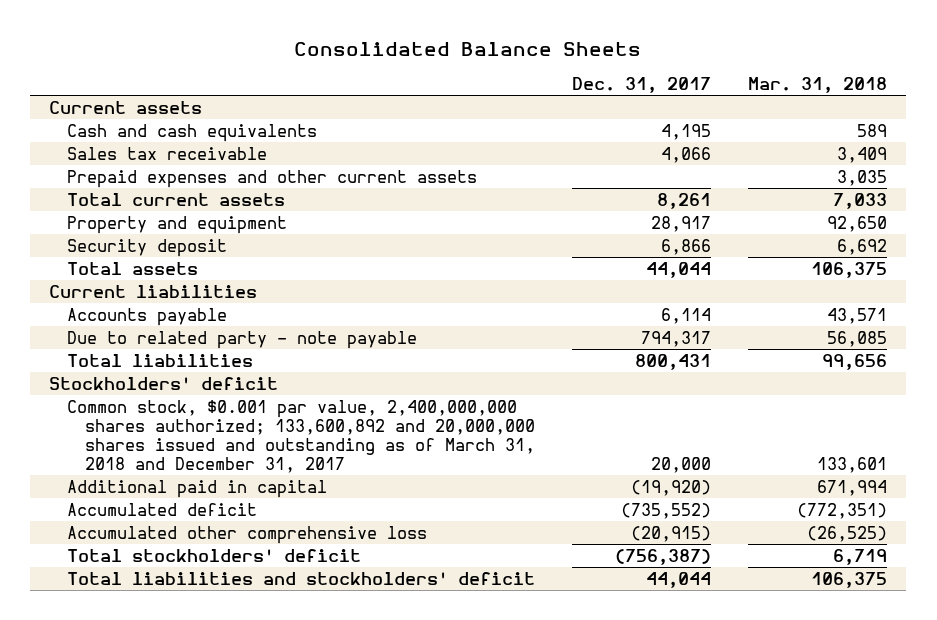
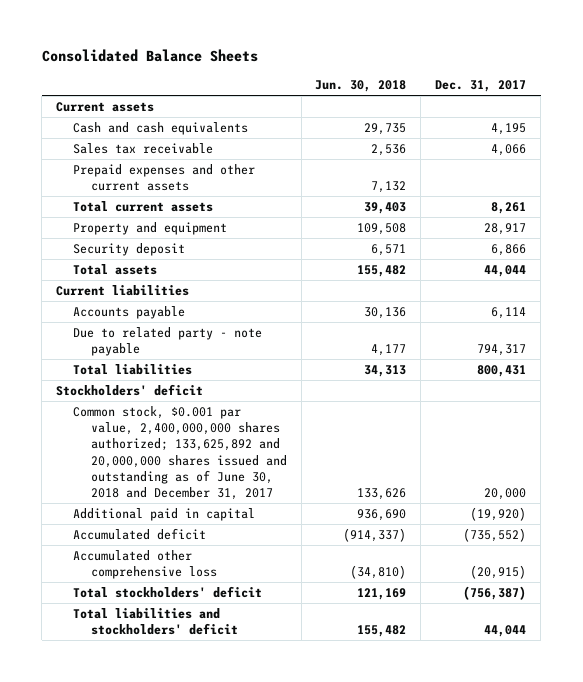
- | Dec. 31, 2017 | Mar. 31, 2018
+ | Jun. 30, 2018 | Dec. 31, 2017
- Common stock, $0.001 par value, 2,400,000,000 shares authorized; 133,600,892 and 20,000,000 shares issued and outstanding as of March 31, 2018 and December 31, 2017 | 20,000 | 133,601
+ Common stock, $0.001 par value, 2,400,000,000 shares authorized; 133,625,892 and 20,000,000 shares issued and outstanding as of June 30, 2018 and December 31, 2017 | 133,626 | 20,000

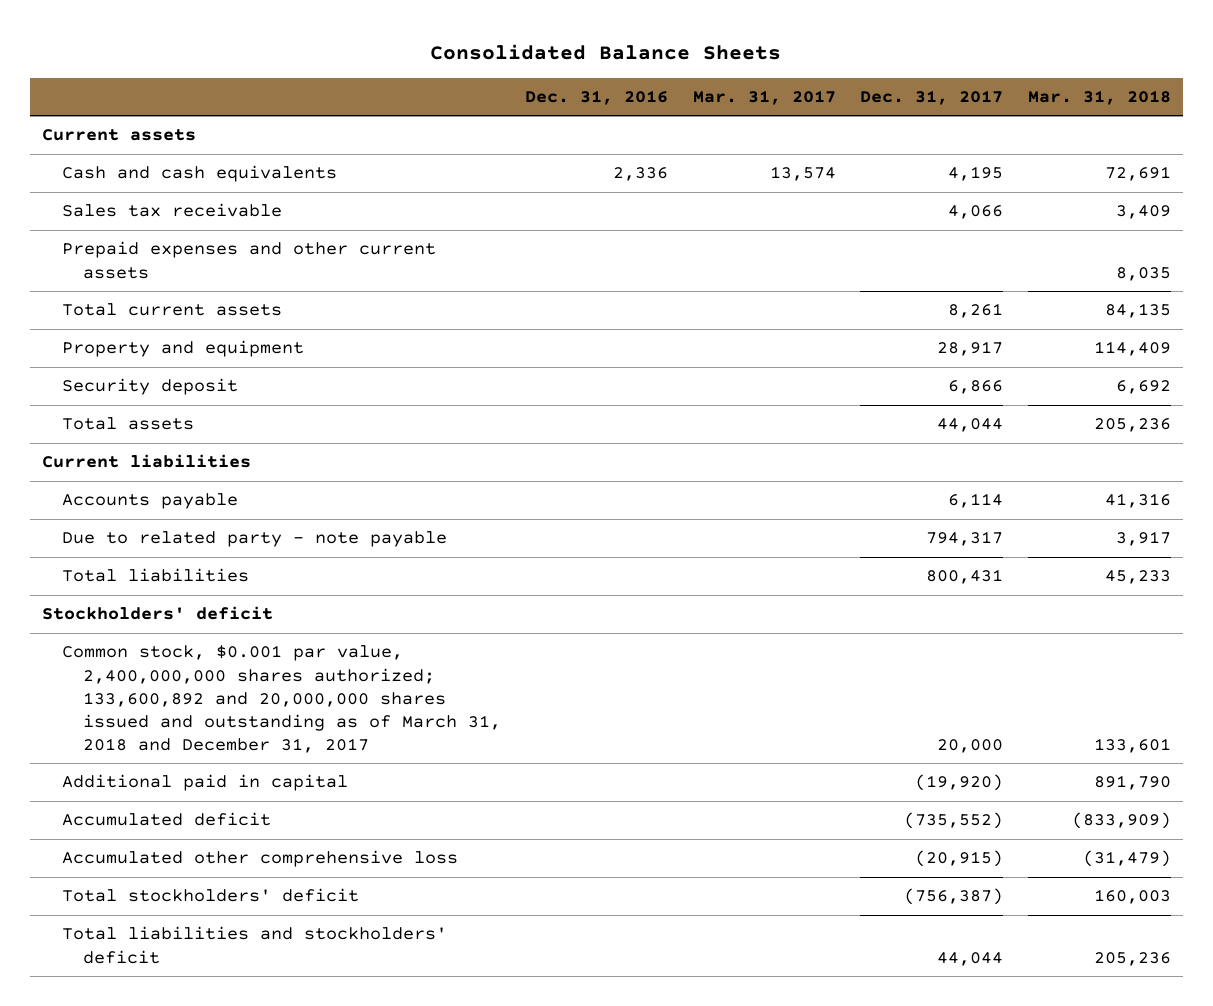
- | Jun. 30, 2018 | Dec. 31, 2017
+ | Dec. 31, 2016 | Mar. 31, 2017 | Dec. 31, 2017 | Mar. 31, 2018
- Common stock, $0.001 par value, 2,400,000,000 shares authorized; 133,625,892 and 20,000,000 shares issued and outstanding as of June 30, 2018 and December 31, 2017 | 133,626 | 20,000
+ Common stock, $0.001 par value, 2,400,000,000 shares authorized; 133,600,892 and 20,000,000 shares issued and outstanding as of March 31, 2018 and December 31, 2017 | | | 20,000 | 133,601

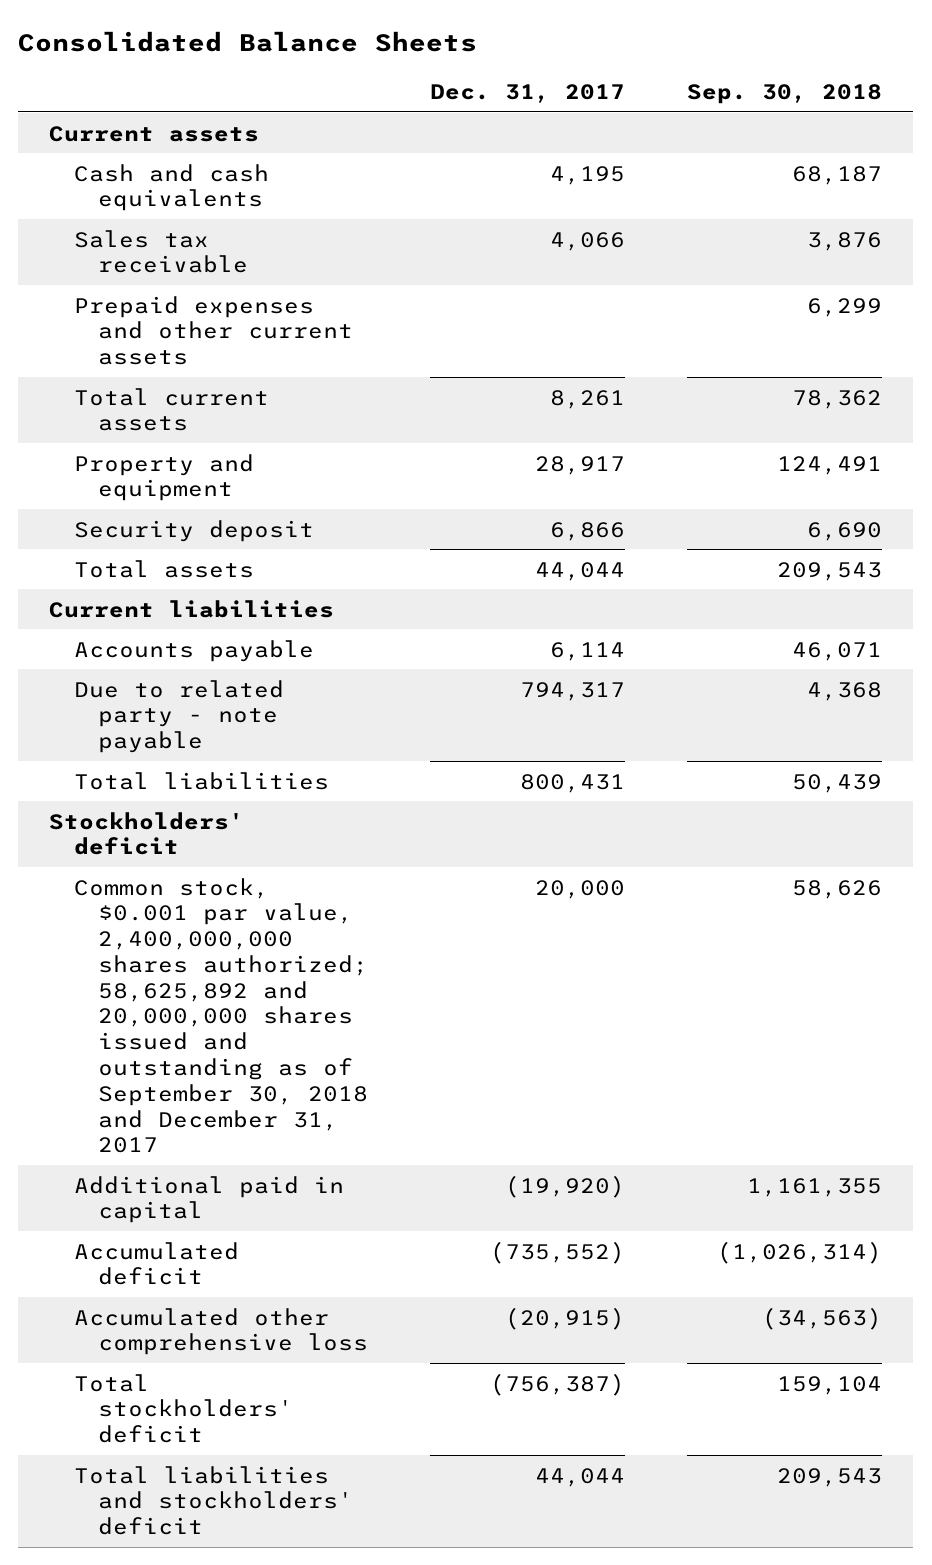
- | Dec. 31, 2016 | Mar. 31, 2017 | Dec. 31, 2017 | Mar. 31, 2018
+ | Dec. 31, 2017 | Sep. 30, 2018
- Common stock, $0.001 par value, 2,400,000,000 shares authorized; 133,600,892 and 20,000,000 shares issued and outstanding as of March 31, 2018 and December 31, 2017 | | | 20,000 | 133,601
+ Common stock, $0.001 par value, 2,400,000,000 shares authorized; 58,625,892 and 20,000,000 shares issued and outstanding as of September 30, 2018 and December 31, 2017 | 20,000 | 58,626

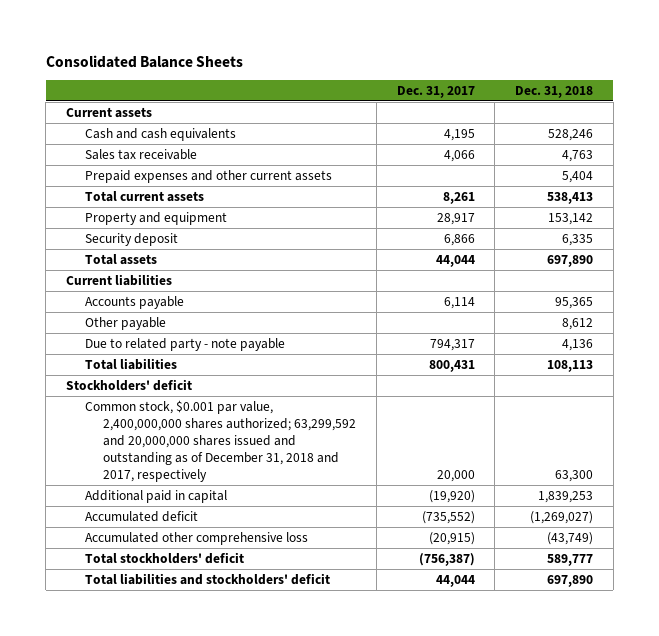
- | Dec. 31, 2017 | Sep. 30, 2018
+ | Dec. 31, 2017 | Dec. 31, 2018
+ Other payable | | 8,612
- Common stock, $0.001 par value, 2,400,000,000 shares authorized; 58,625,892 and 20,000,000 shares issued and outstanding as of September 30, 2018 and December 31, 2017 | 20,000 | 58,626
+ Common stock, $0.001 par value, 2,400,000,000 shares authorized; 63,299,592 and 20,000,000 shares issued and outstanding as of December 31, 2018 and 2017, respectively | 20,000 | 63,300

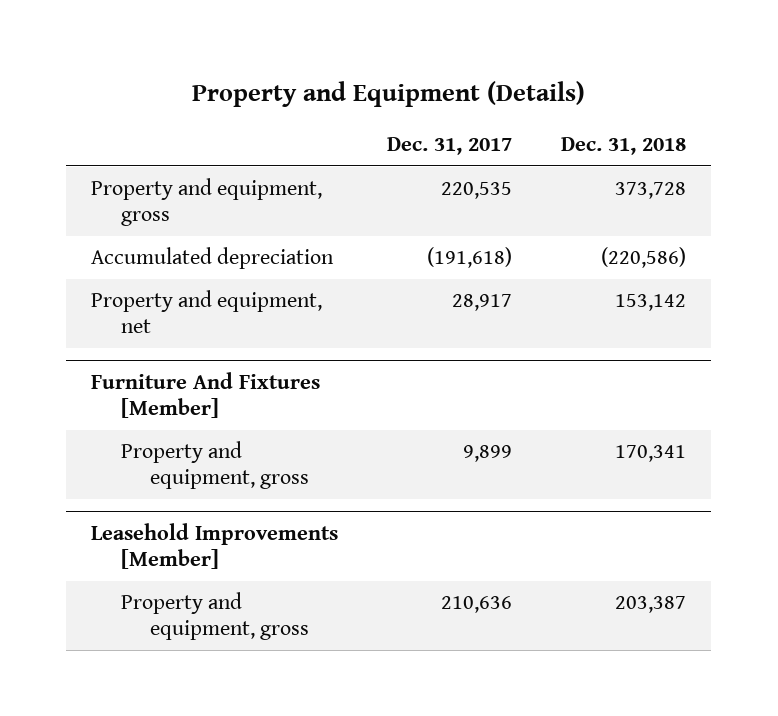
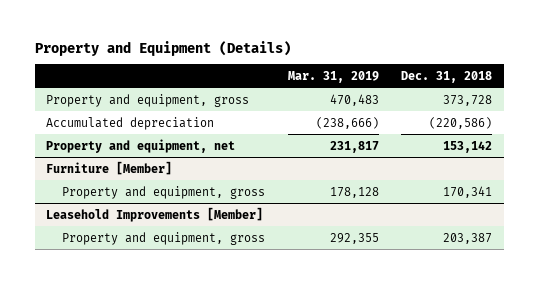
- | Dec. 31, 2017 | Dec. 31, 2018
+ | Mar. 31, 2019 | Dec. 31, 2018
- Furniture And Fixtures [Member]
+ Furniture [Member]

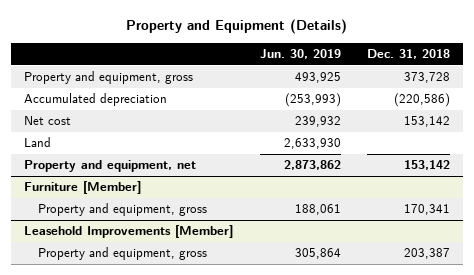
- | Mar. 31, 2019 | Dec. 31, 2018
+ | Jun. 30, 2019 | Dec. 31, 2018
+ Net cost | 239,932 | 153,142
+ Land | 2,633,930 |

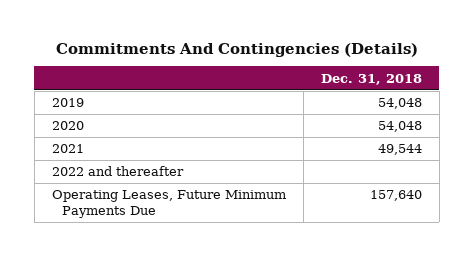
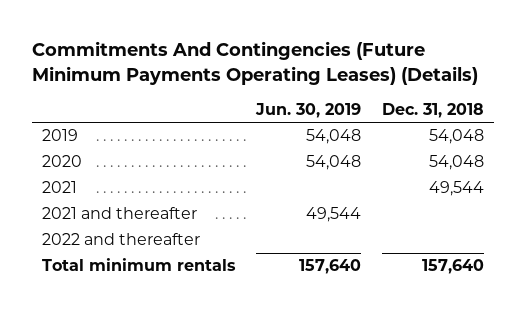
- Commitments And Contingencies (Details)
+ Commitments And Contingencies (Future Minimum Payments Operating Leases) (Details)
- | Dec. 31, 2018
+ | Jun. 30, 2019 | Dec. 31, 2018
+ 2021 and thereafter | 49,544 |
- Operating Leases, Future Minimum Payments Due | 157,640
+ Total minimum rentals | 157,640 | 157,640

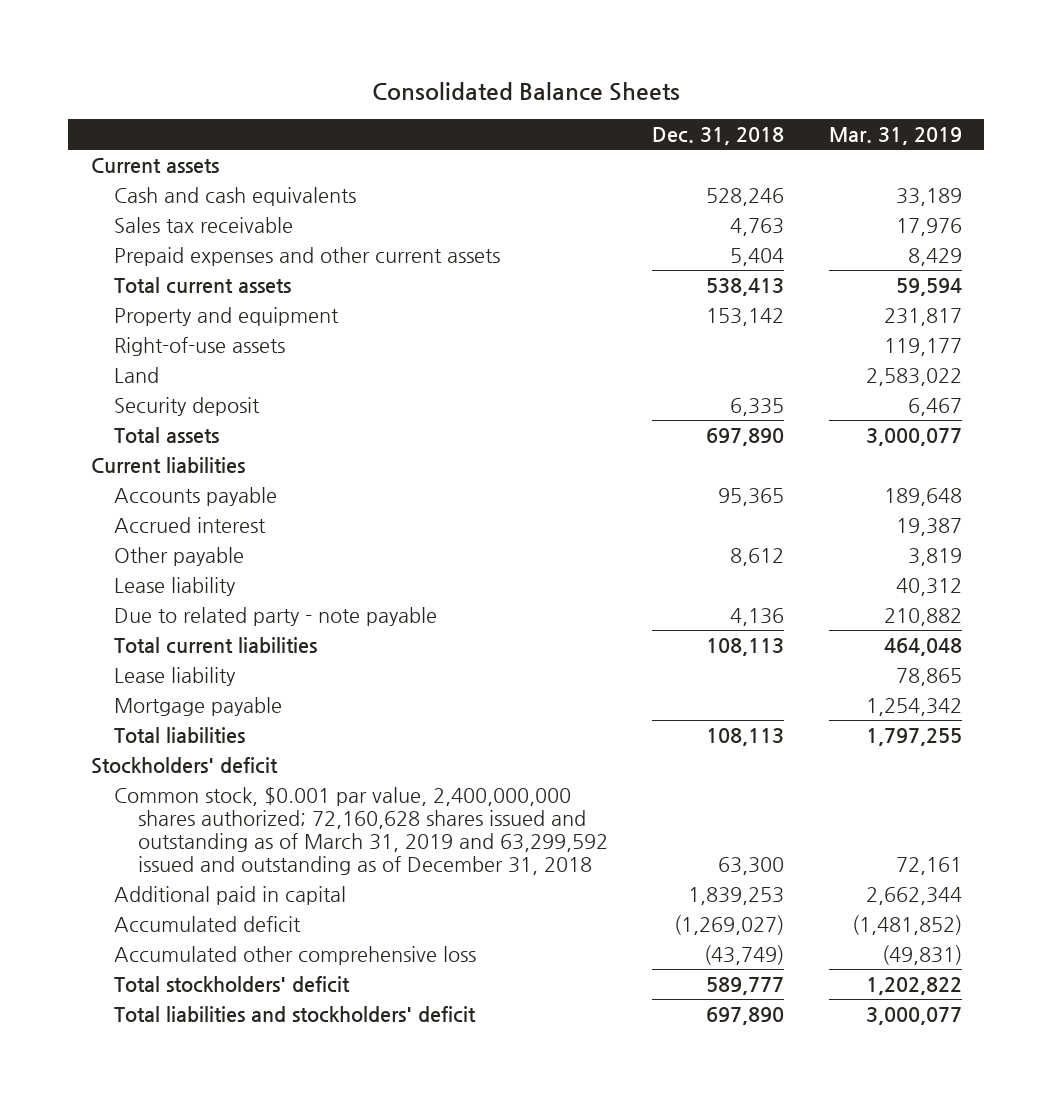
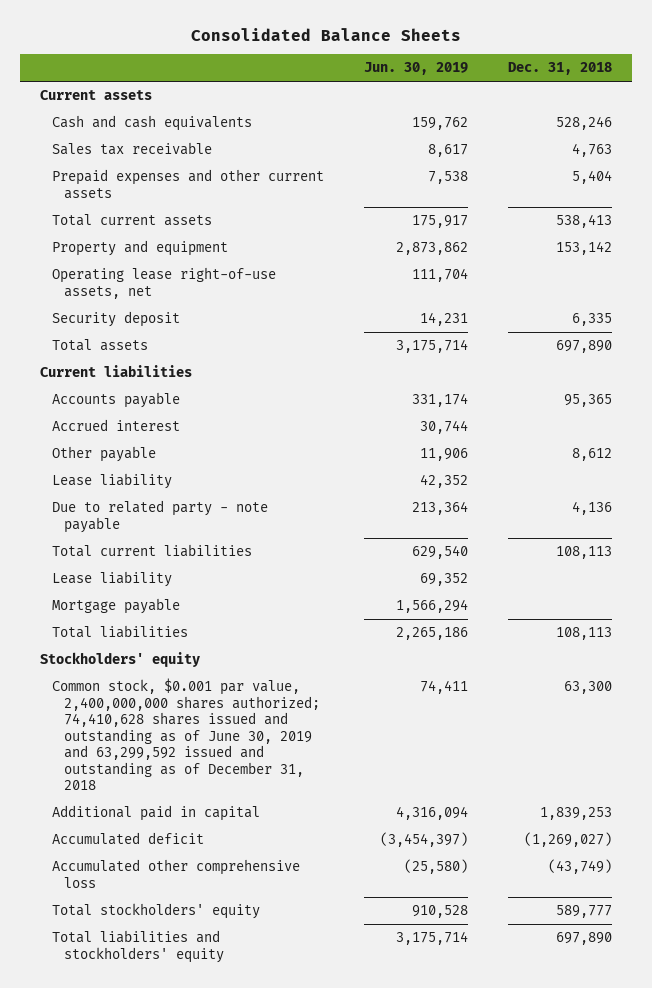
- | Dec. 31, 2018 | Mar. 31, 2019
+ | Jun. 30, 2019 | Dec. 31, 2018
- Right-of-use assets | | 119,177
- Land | | 2,583,022
+ Operating lease right-of-use assets, net | 111,704 |
- Stockholders' deficit
- Common stock, $0.001 par value, 2,400,000,000 shares authorized; 72,160,628 shares issued and outstanding as of March 31, 2019 and 63,299,592 issued and outstanding as of December 31, 2018 | 63,300 | 72,161
+ Stockholders' equity
+ Common stock, $0.001 par value, 2,400,000,000 shares authorized; 74,410,628 shares issued and outstanding as of June 30, 2019 and 63,299,592 issued and outstanding as of December 31, 2018 | 74,411 | 63,300
- Total stockholders' deficit | 589,777 | 1,202,822
- Total liabilities and stockholders' deficit | 697,890 | 3,000,077
+ Total stockholders' equity | 910,528 | 589,777
+ Total liabilities and stockholders' equity | 3,175,714 | 697,890

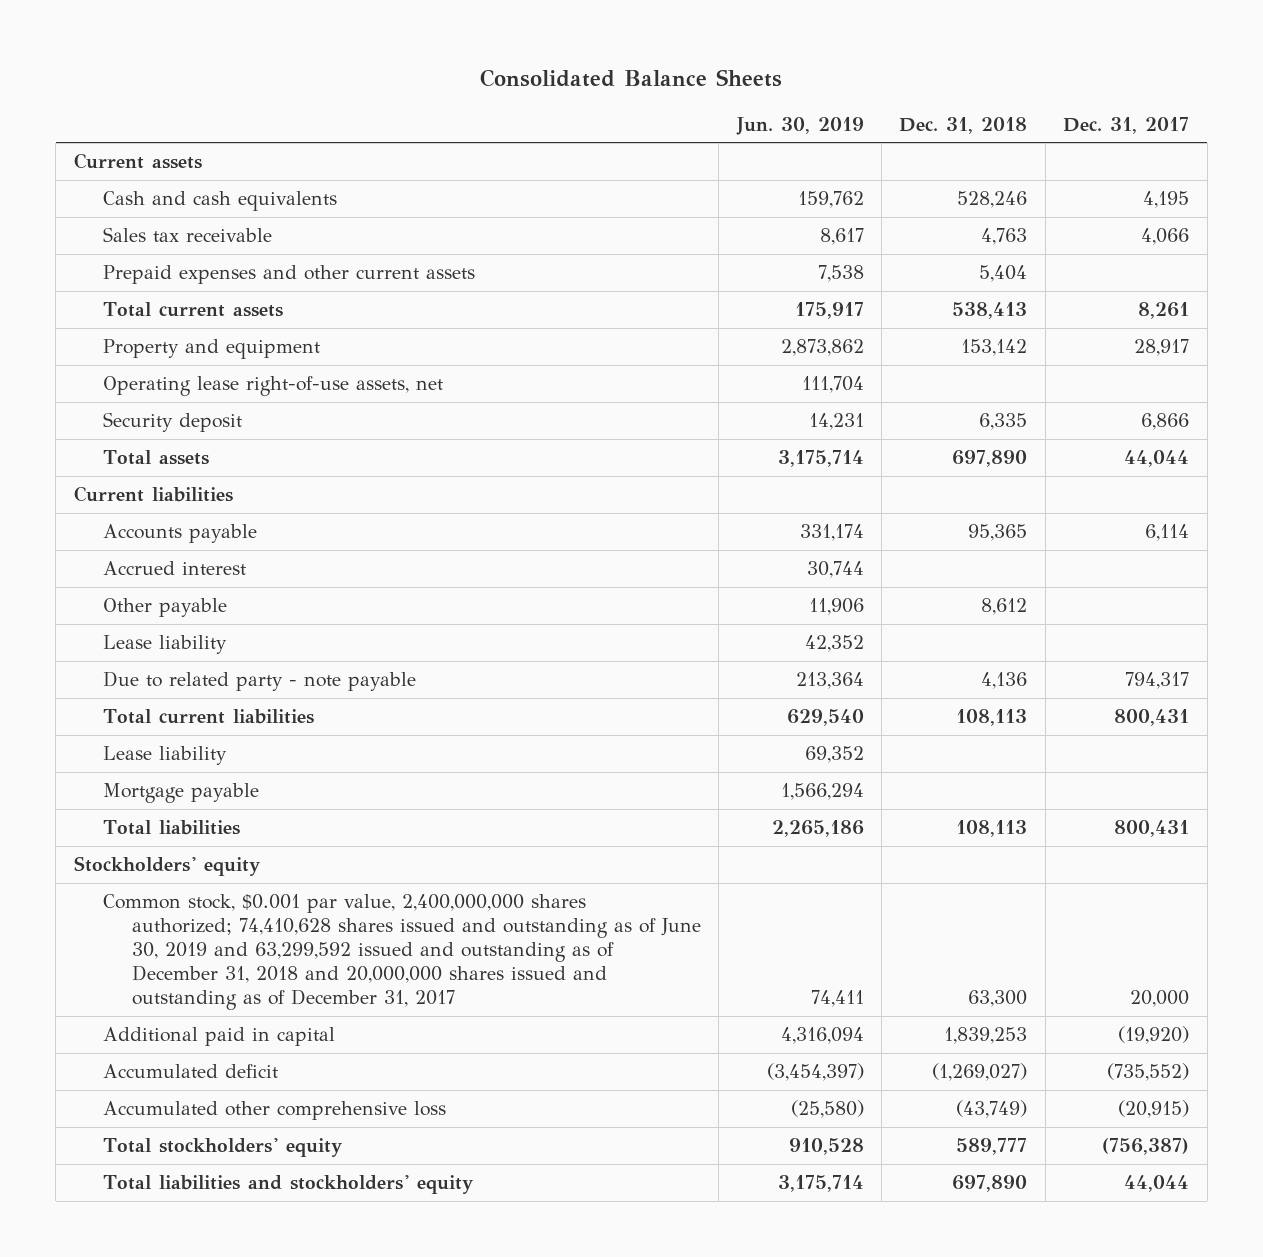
- | Jun. 30, 2019 | Dec. 31, 2018
+ | Jun. 30, 2019 | Dec. 31, 2018 | Dec. 31, 2017
- Common stock, $0.001 par value, 2,400,000,000 shares authorized; 74,410,628 shares issued and outstanding as of June 30, 2019 and 63,299,592 issued and outstanding as of December 31, 2018 | 74,411 | 63,300
+ Common stock, $0.001 par value, 2,400,000,000 shares authorized; 74,410,628 shares issued and outstanding as of June 30, 2019 and 63,299,592 issued and outstanding as of December 31, 2018 and 20,000,000 shares issued and outstanding as of December 31, 2017 | 74,411 | 63,300 | 20,000

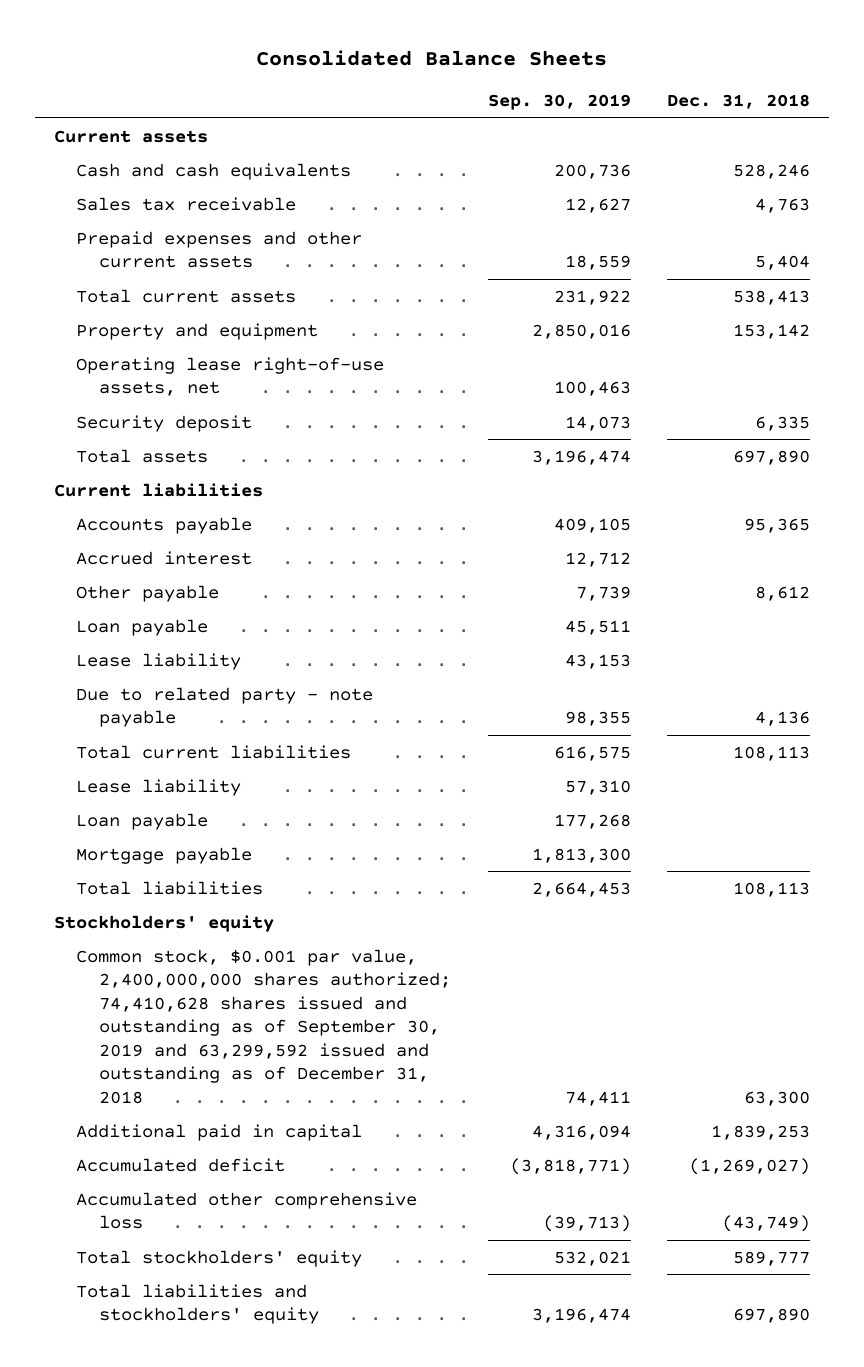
- | Jun. 30, 2019 | Dec. 31, 2018 | Dec. 31, 2017
+ | Sep. 30, 2019 | Dec. 31, 2018
+ Loan payable | 45,511 |
+ Loan payable | 177,268 |
- Common stock, $0.001 par value, 2,400,000,000 shares authorized; 74,410,628 shares issued and outstanding as of June 30, 2019 and 63,299,592 issued and outstanding as of December 31, 2018 and 20,000,000 shares issued and outstanding as of December 31, 2017 | 74,411 | 63,300 | 20,000
+ Common stock, $0.001 par value, 2,400,000,000 shares authorized; 74,410,628 shares issued and outstanding as of September 30, 2019 and 63,299,592 issued and outstanding as of December 31, 2018 | 74,411 | 63,300

